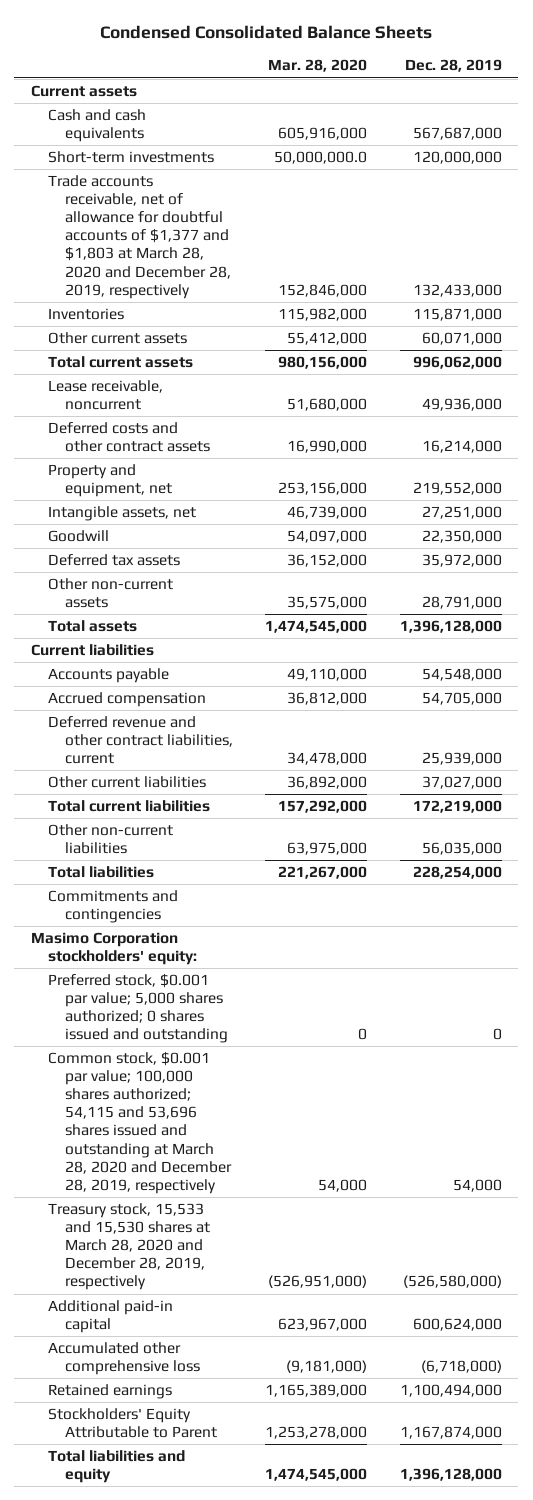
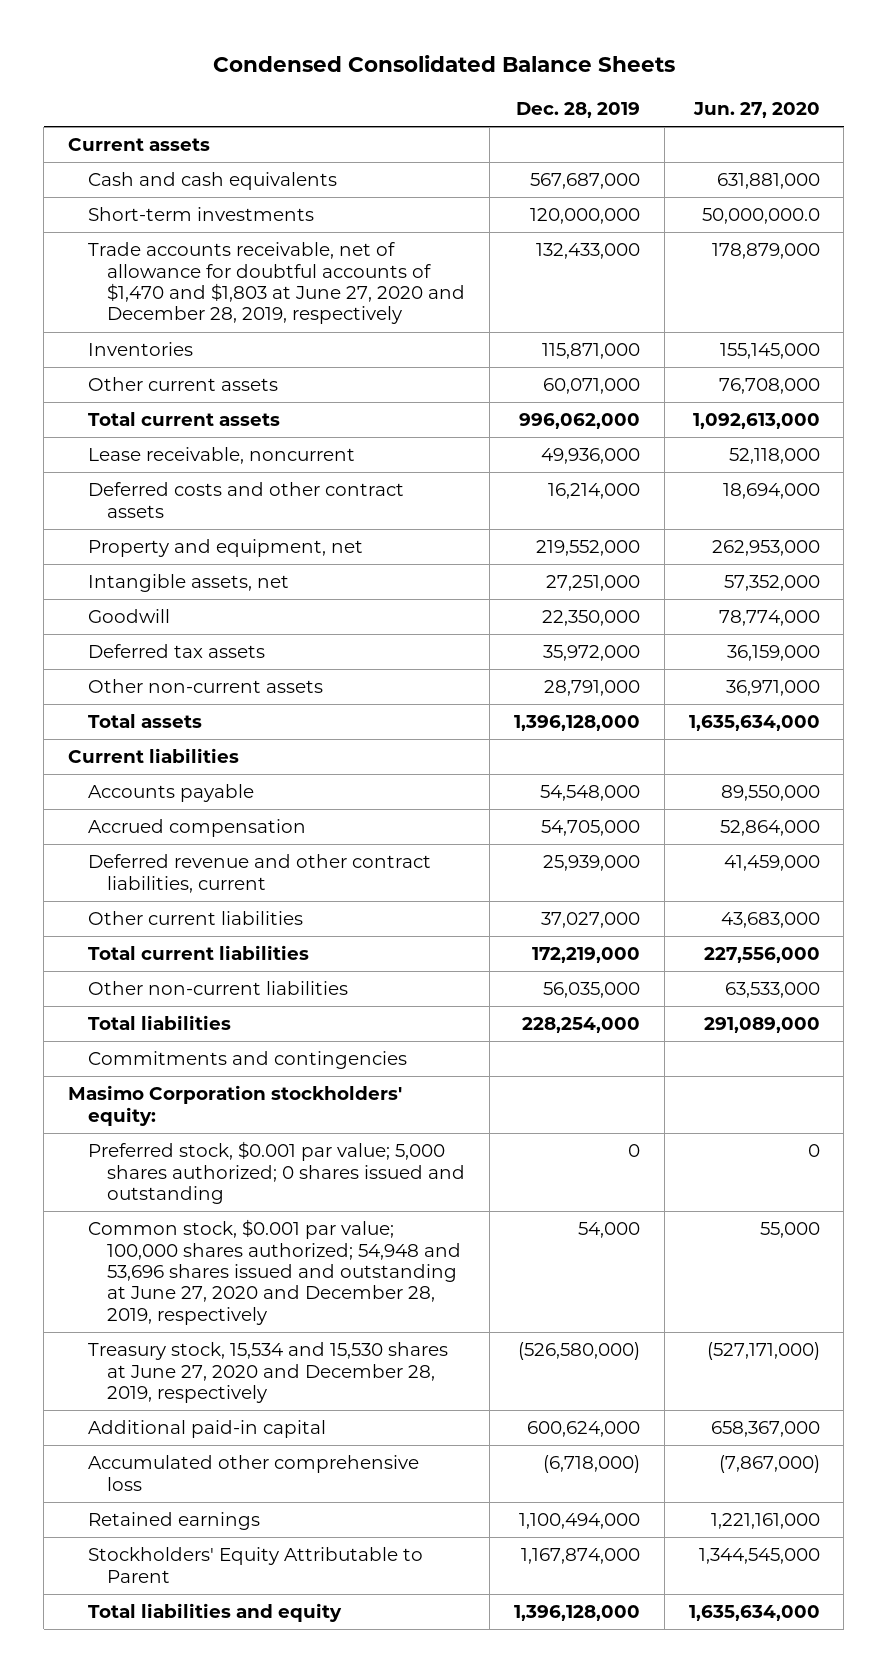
- | Mar. 28, 2020 | Dec. 28, 2019
+ | Dec. 28, 2019 | Jun. 27, 2020
- Trade accounts receivable, net of allowance for doubtful accounts of $1,377 and $1,803 at March 28, 2020 and December 28, 2019, respectively | 152,846,000 | 132,433,000
+ Trade accounts receivable, net of allowance for doubtful accounts of $1,470 and $1,803 at June 27, 2020 and December 28, 2019, respectively | 132,433,000 | 178,879,000
- Common stock, $0.001 par value; 100,000 shares authorized; 54,115 and 53,696 shares issued and outstanding at March 28, 2020 and December 28, 2019, respectively | 54,000 | 54,000
- Treasury stock, 15,533 and 15,530 shares at March 28, 2020 and December 28, 2019, respectively | (526,951,000) | (526,580,000)
+ Common stock, $0.001 par value; 100,000 shares authorized; 54,948 and 53,696 shares issued and outstanding at June 27, 2020 and December 28, 2019, respectively | 54,000 | 55,000
+ Treasury stock, 15,534 and 15,530 shares at June 27, 2020 and December 28, 2019, respectively | (526,580,000) | (527,171,000)

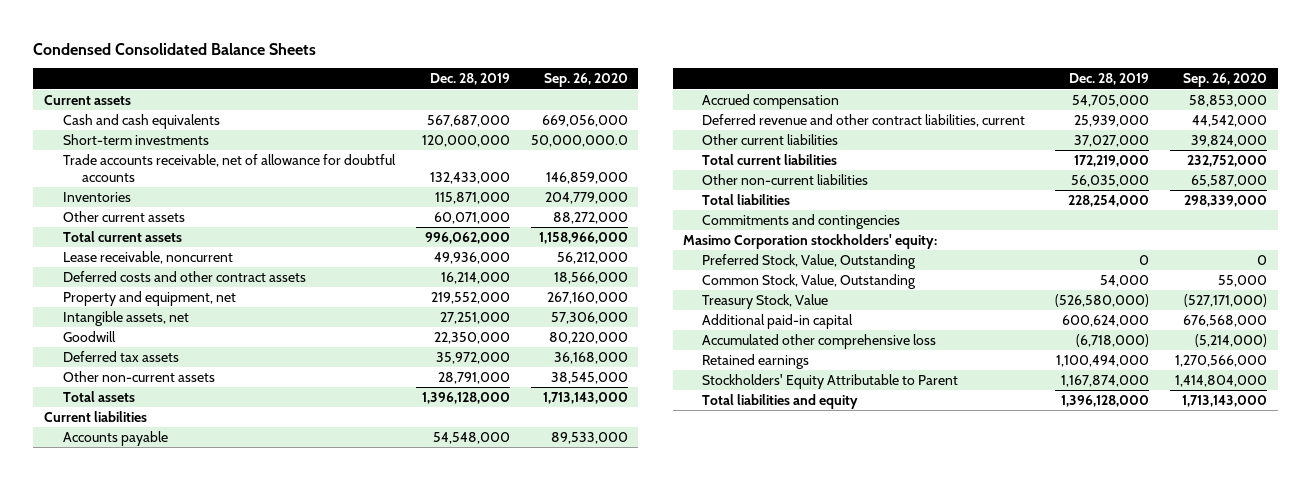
- | Dec. 28, 2019 | Jun. 27, 2020
+ | Dec. 28, 2019 | Sep. 26, 2020
- Trade accounts receivable, net of allowance for doubtful accounts of $1,470 and $1,803 at June 27, 2020 and December 28, 2019, respectively | 132,433,000 | 178,879,000
+ Trade accounts receivable, net of allowance for doubtful accounts | 132,433,000 | 146,859,000
- Preferred stock, $0.001 par value; 5,000 shares authorized; 0 shares issued and outstanding | 0 | 0
- Common stock, $0.001 par value; 100,000 shares authorized; 54,948 and 53,696 shares issued and outstanding at June 27, 2020 and December 28, 2019, respectively | 54,000 | 55,000
- Treasury stock, 15,534 and 15,530 shares at June 27, 2020 and December 28, 2019, respectively | (526,580,000) | (527,171,000)
+ Preferred Stock, Value, Outstanding | 0 | 0
+ Common Stock, Value, Outstanding | 54,000 | 55,000
+ Treasury Stock, Value | (526,580,000) | (527,171,000)

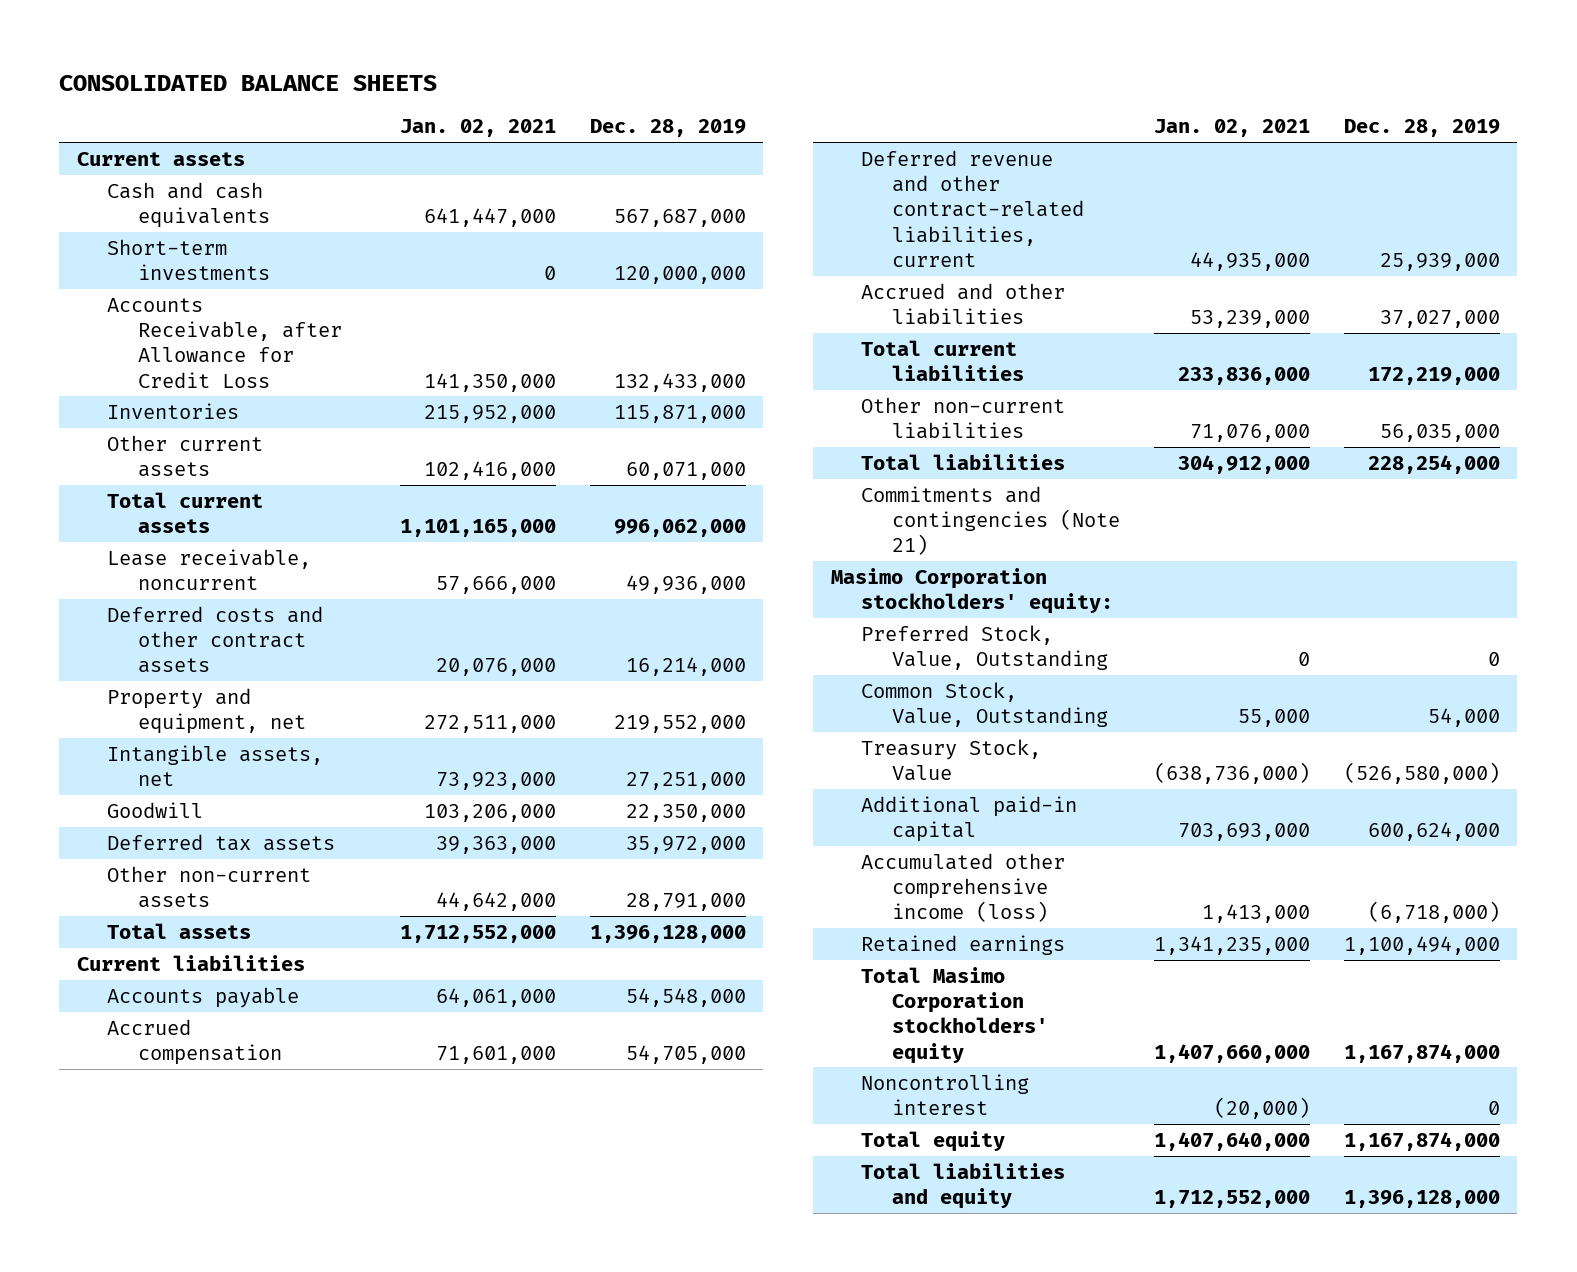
- Condensed Consolidated Balance Sheets
+ CONSOLIDATED BALANCE SHEETS
- | Dec. 28, 2019 | Sep. 26, 2020
+ | Jan. 02, 2021 | Dec. 28, 2019
- Trade accounts receivable, net of allowance for doubtful accounts | 132,433,000 | 146,859,000
+ Accounts Receivable, after Allowance for Credit Loss | 141,350,000 | 132,433,000
- Deferred revenue and other contract liabilities, current | 25,939,000 | 44,542,000
- Other current liabilities | 37,027,000 | 39,824,000
+ Deferred revenue and other contract-related liabilities, current | 44,935,000 | 25,939,000
+ Accrued and other liabilities | 53,239,000 | 37,027,000
- Commitments and contingencies
+ Commitments and contingencies (Note 21)
- Accumulated other comprehensive loss | (6,718,000) | (5,214,000)
+ Accumulated other comprehensive income (loss) | 1,413,000 | (6,718,000)
- Stockholders' Equity Attributable to Parent | 1,167,874,000 | 1,414,804,000
+ Total Masimo Corporation stockholders' equity | 1,407,660,000 | 1,167,874,000
+ Noncontrolling interest | (20,000) | 0
+ Total equity | 1,407,640,000 | 1,167,874,000

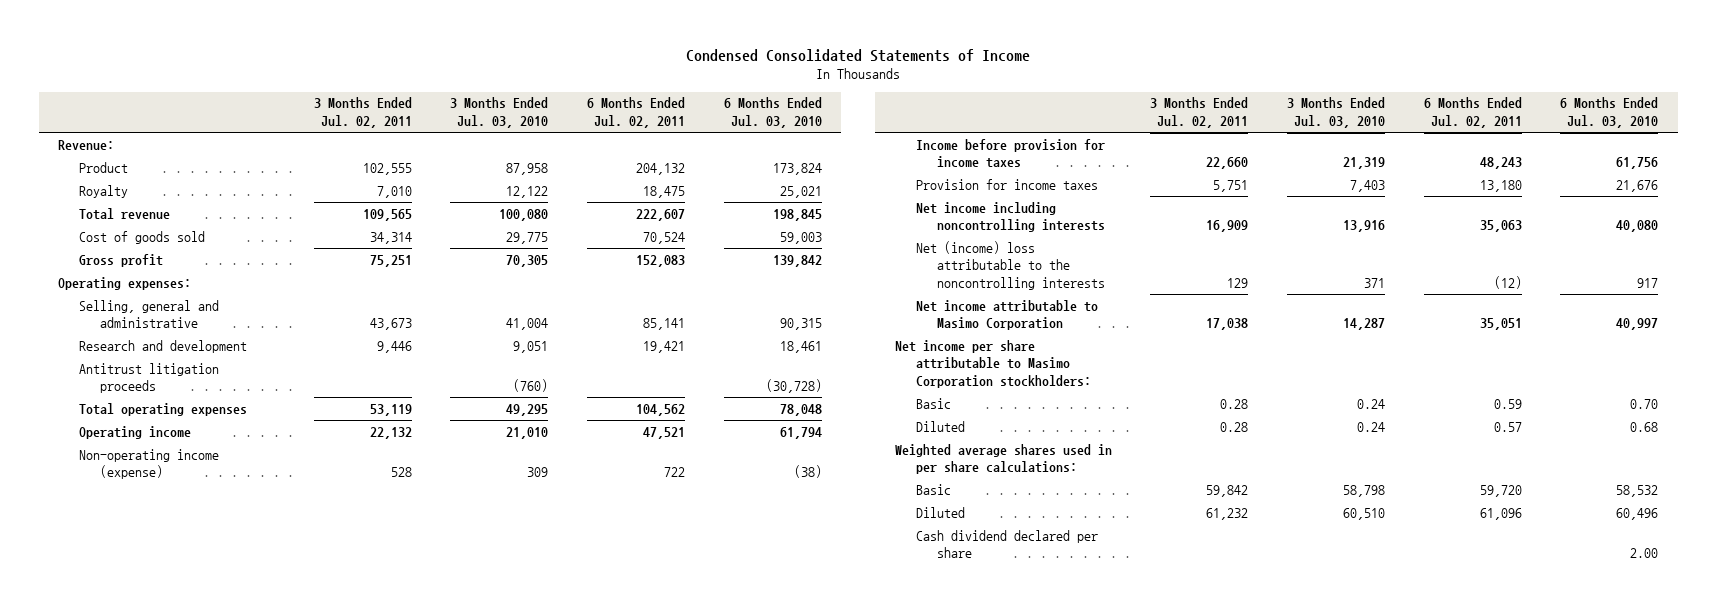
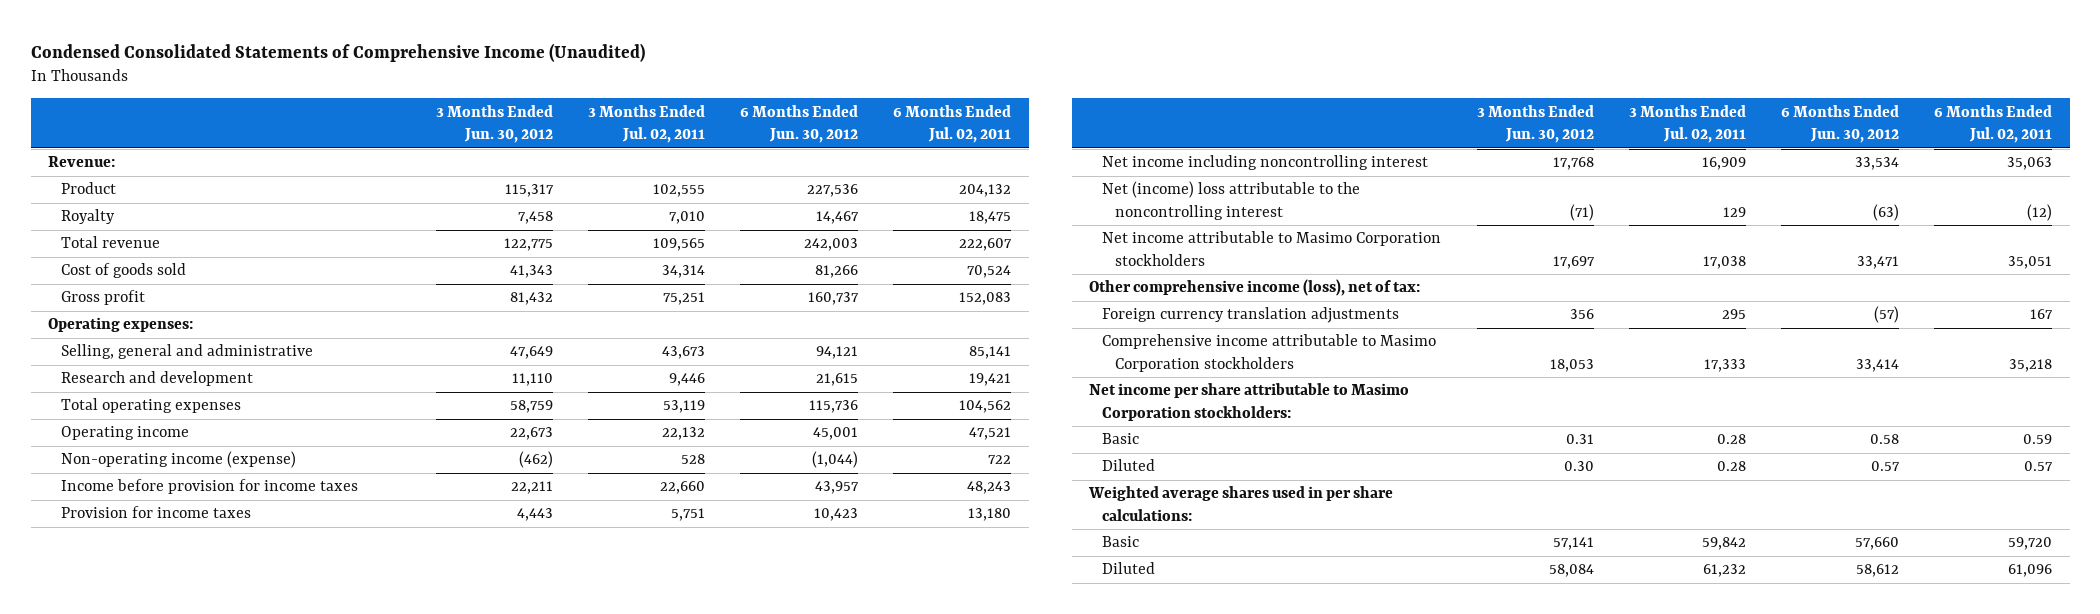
- Condensed Consolidated Statements of Income
+ Condensed Consolidated Statements of Comprehensive Income (Unaudited)
- | 3 Months Ended Jul. 02, 2011 | 3 Months Ended Jul. 03, 2010 | 6 Months Ended Jul. 02, 2011 | 6 Months Ended Jul. 03, 2010
+ | 3 Months Ended Jun. 30, 2012 | 3 Months Ended Jul. 02, 2011 | 6 Months Ended Jun. 30, 2012 | 6 Months Ended Jul. 02, 2011
- Antitrust litigation proceeds | | (760) | | (30,728)
- Net income including noncontrolling interests | 16,909 | 13,916 | 35,063 | 40,080
- Net (income) loss attributable to the noncontrolling interests | 129 | 371 | (12) | 917
- Net income attributable to Masimo Corporation | 17,038 | 14,287 | 35,051 | 40,997
+ Net income including noncontrolling interest | 17,768 | 16,909 | 33,534 | 35,063
+ Net (income) loss attributable to the noncontrolling interest | (71) | 129 | (63) | (12)
+ Net income attributable to Masimo Corporation stockholders | 17,697 | 17,038 | 33,471 | 35,051
+ Other comprehensive income (loss), net of tax:
+ Foreign currency translation adjustments | 356 | 295 | (57) | 167
+ Comprehensive income attributable to Masimo Corporation stockholders | 18,053 | 17,333 | 33,414 | 35,218
- Cash dividend declared per share | | | | 2.00

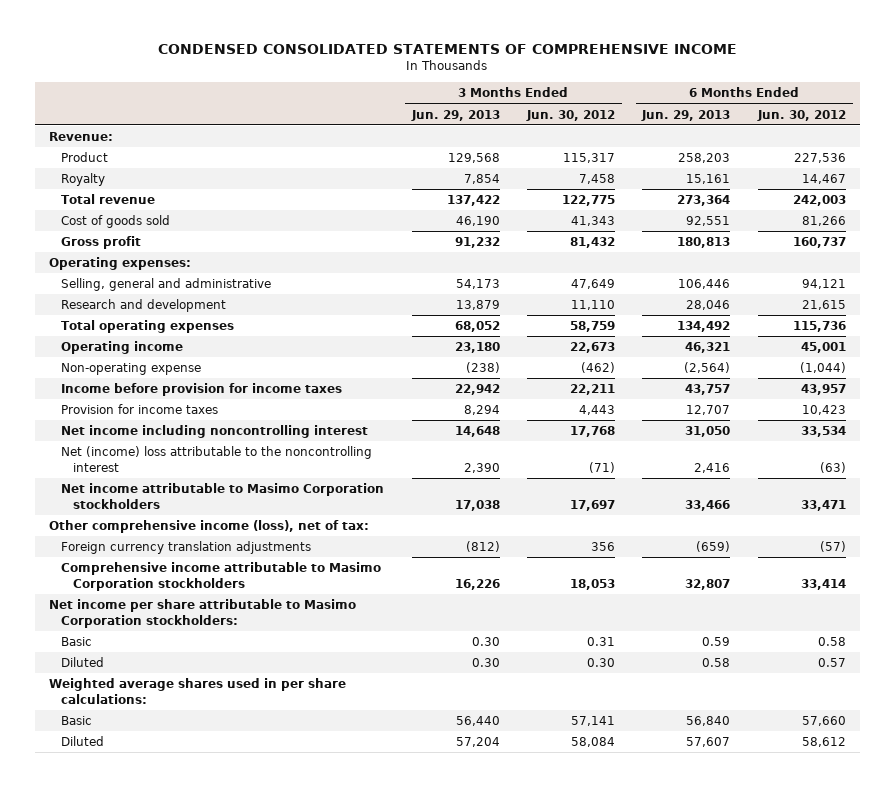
- Condensed Consolidated Statements of Comprehensive Income (Unaudited)
+ CONDENSED CONSOLIDATED STATEMENTS OF COMPREHENSIVE INCOME
- | 3 Months Ended Jun. 30, 2012 | 3 Months Ended Jul. 02, 2011 | 6 Months Ended Jun. 30, 2012 | 6 Months Ended Jul. 02, 2011
+ | 3 Months Ended Jun. 29, 2013 | 3 Months Ended Jun. 30, 2012 | 6 Months Ended Jun. 29, 2013 | 6 Months Ended Jun. 30, 2012
- Non-operating income (expense) | (462) | 528 | (1,044) | 722
+ Non-operating expense | (238) | (462) | (2,564) | (1,044)

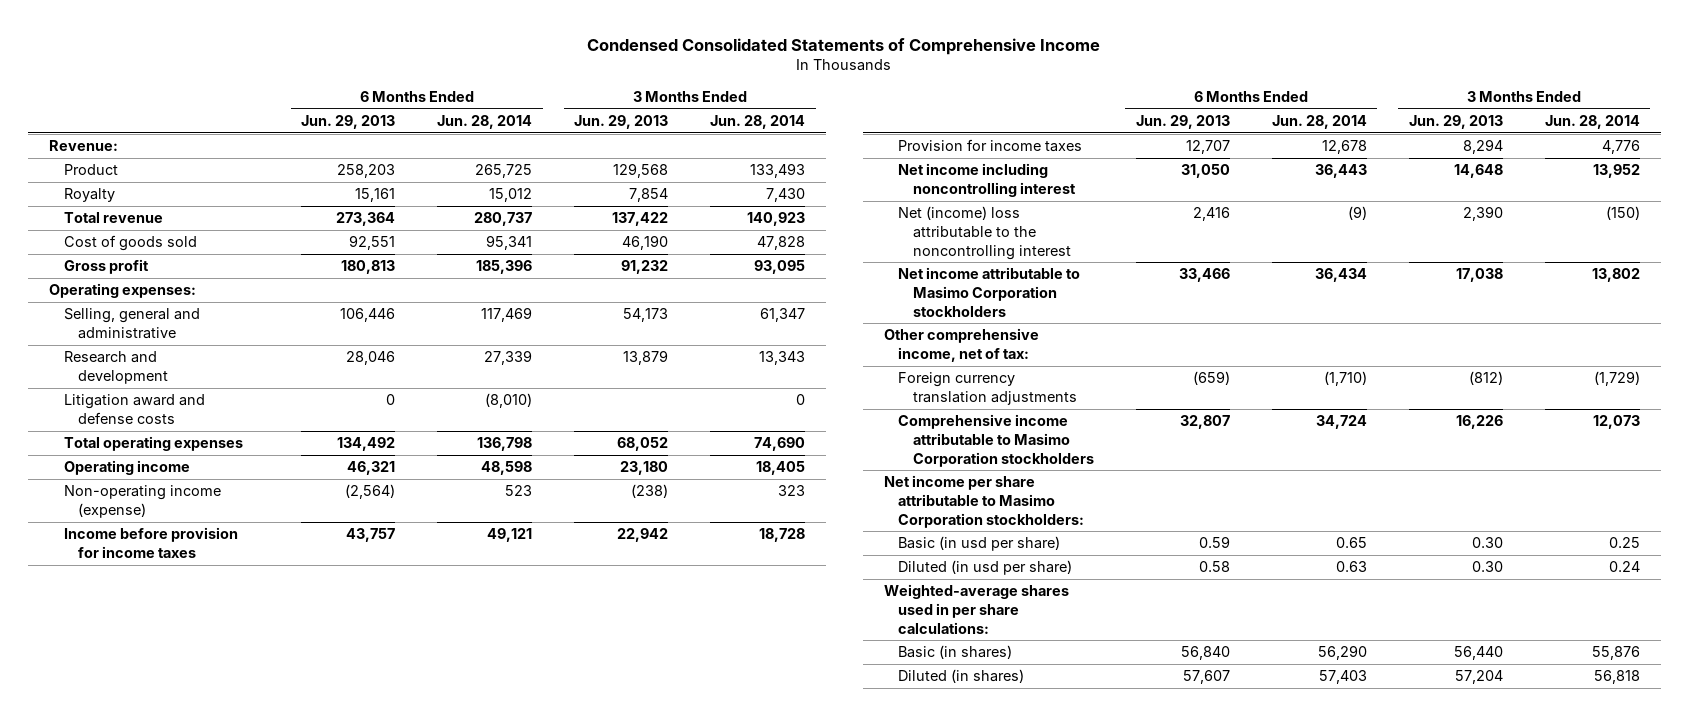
- CONDENSED CONSOLIDATED STATEMENTS OF COMPREHENSIVE INCOME
+ Condensed Consolidated Statements of Comprehensive Income
- | 3 Months Ended Jun. 29, 2013 | 3 Months Ended Jun. 30, 2012 | 6 Months Ended Jun. 29, 2013 | 6 Months Ended Jun. 30, 2012
+ | 6 Months Ended Jun. 29, 2013 | 6 Months Ended Jun. 28, 2014 | 3 Months Ended Jun. 29, 2013 | 3 Months Ended Jun. 28, 2014
+ Litigation award and defense costs | 0 | (8,010) | | 0
- Non-operating expense | (238) | (462) | (2,564) | (1,044)
+ Non-operating income (expense) | (2,564) | 523 | (238) | 323
- Other comprehensive income (loss), net of tax:
+ Other comprehensive income, net of tax:
- Basic | 0.30 | 0.31 | 0.59 | 0.58
- Diluted | 0.30 | 0.30 | 0.58 | 0.57
- Weighted average shares used in per share calculations:
- Basic | 56,440 | 57,141 | 56,840 | 57,660
- Diluted | 57,204 | 58,084 | 57,607 | 58,612
+ Basic (in usd per share) | 0.59 | 0.65 | 0.30 | 0.25
+ Diluted (in usd per share) | 0.58 | 0.63 | 0.30 | 0.24
+ Weighted-average shares used in per share calculations:
+ Basic (in shares) | 56,840 | 56,290 | 56,440 | 55,876
+ Diluted (in shares) | 57,607 | 57,403 | 57,204 | 56,818

